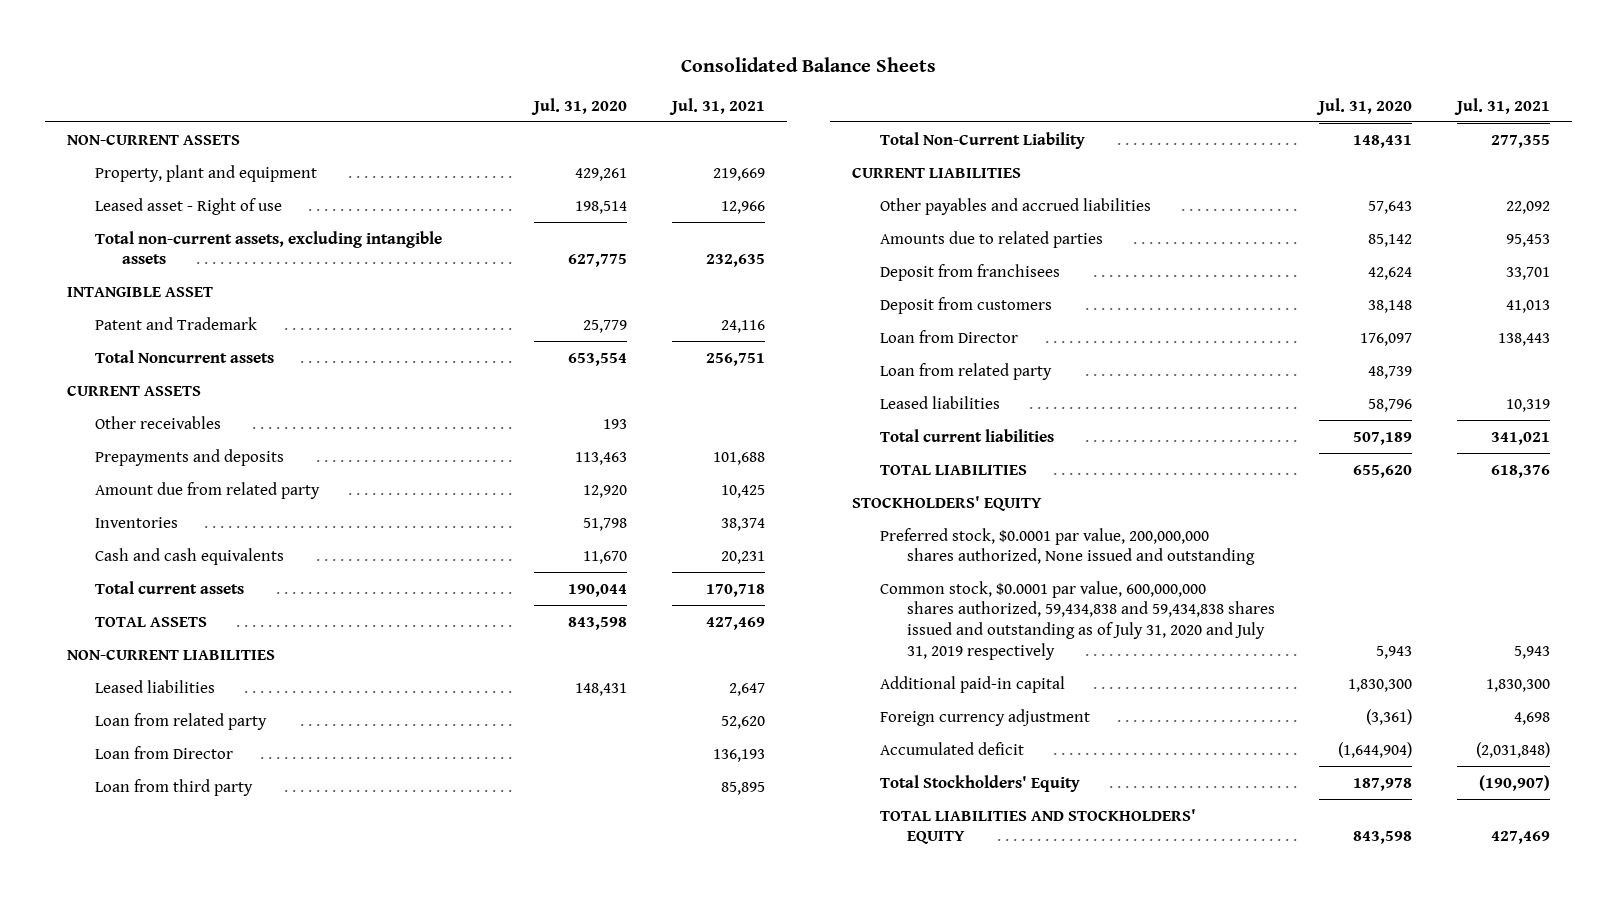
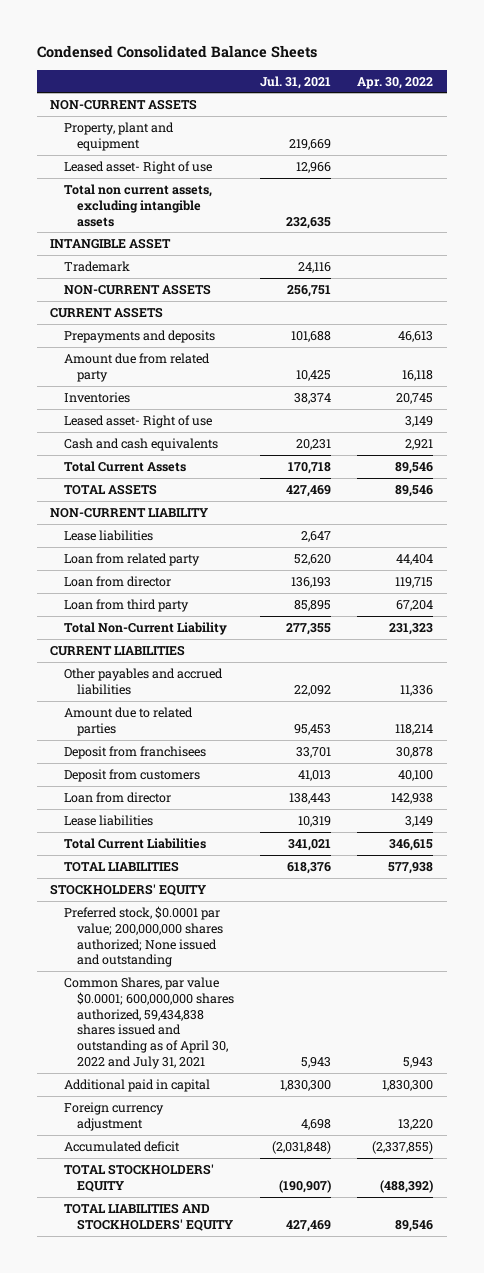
- Consolidated Balance Sheets
+ Condensed Consolidated Balance Sheets
- | Jul. 31, 2020 | Jul. 31, 2021
+ | Jul. 31, 2021 | Apr. 30, 2022
- Leased asset - Right of use | 198,514 | 12,966
- Total non-current assets, excluding intangible assets | 627,775 | 232,635
+ Leased asset- Right of use | 12,966 |
+ Total non current assets, excluding intangible assets | 232,635 |
- Patent and Trademark | 25,779 | 24,116
- Total Noncurrent assets | 653,554 | 256,751
+ Trademark | 24,116 |
+ NON-CURRENT ASSETS | 256,751 |
- Other receivables | 193 |
+ Leased asset- Right of use | | 3,149
- Total current assets | 190,044 | 170,718
+ Total Current Assets | 170,718 | 89,546
- NON-CURRENT LIABILITIES
- Leased liabilities | 148,431 | 2,647
+ NON-CURRENT LIABILITY
+ Lease liabilities | 2,647 |
- Loan from Director | | 136,193
+ Loan from director | 136,193 | 119,715
- Amounts due to related parties | 85,142 | 95,453
+ Amount due to related parties | 95,453 | 118,214
- Loan from Director | 176,097 | 138,443
- Loan from related party | 48,739 |
- Leased liabilities | 58,796 | 10,319
- Total current liabilities | 507,189 | 341,021
+ Loan from director | 138,443 | 142,938
+ Lease liabilities | 10,319 | 3,149
+ Total Current Liabilities | 341,021 | 346,615
- Preferred stock, $0.0001 par value, 200,000,000 shares authorized, None issued and outstanding
- Common stock, $0.0001 par value, 600,000,000 shares authorized, 59,434,838 and 59,434,838 shares issued and outstanding as of July 31, 2020 and July 31, 2019 respectively | 5,943 | 5,943
- Additional paid-in capital | 1,830,300 | 1,830,300
+ Preferred stock, $0.0001 par value; 200,000,000 shares authorized; None issued and outstanding
+ Common Shares, par value $0.0001; 600,000,000 shares authorized, 59,434,838 shares issued and outstanding as of April 30, 2022 and July 31, 2021 | 5,943 | 5,943
+ Additional paid in capital | 1,830,300 | 1,830,300
- Total Stockholders' Equity | 187,978 | (190,907)
+ TOTAL STOCKHOLDERS' EQUITY | (190,907) | (488,392)

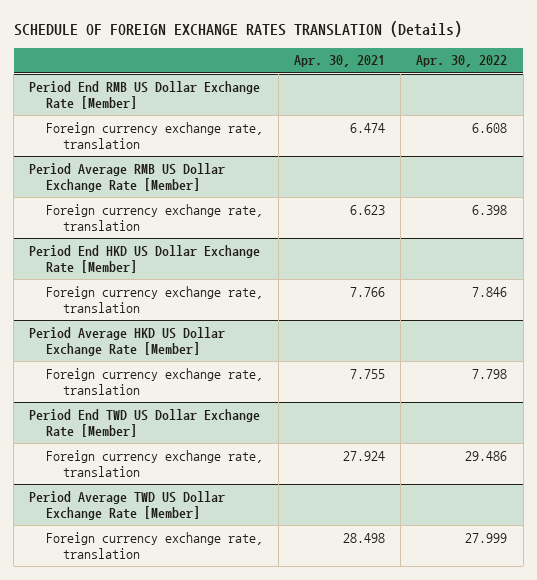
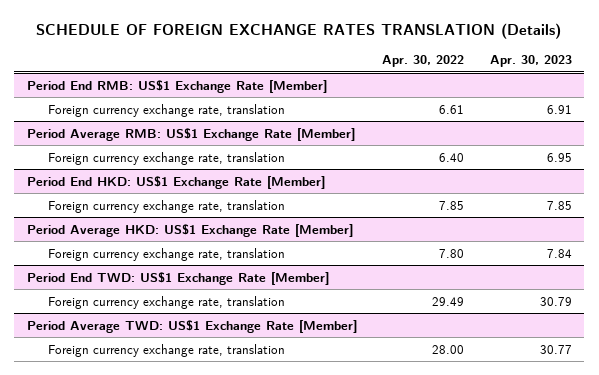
- | Apr. 30, 2021 | Apr. 30, 2022
+ | Apr. 30, 2022 | Apr. 30, 2023
- Period End RMB US Dollar Exchange Rate [Member]
- Foreign currency exchange rate, translation | 6.474 | 6.608
- Period Average RMB US Dollar Exchange Rate [Member]
- Foreign currency exchange rate, translation | 6.623 | 6.398
- Period End HKD US Dollar Exchange Rate [Member]
- Foreign currency exchange rate, translation | 7.766 | 7.846
- Period Average HKD US Dollar Exchange Rate [Member]
- Foreign currency exchange rate, translation | 7.755 | 7.798
- Period End TWD US Dollar Exchange Rate [Member]
- Foreign currency exchange rate, translation | 27.924 | 29.486
- Period Average TWD US Dollar Exchange Rate [Member]
- Foreign currency exchange rate, translation | 28.498 | 27.999
+ Period End RMB: US$1 Exchange Rate [Member]
+ Foreign currency exchange rate, translation | 6.61 | 6.91
+ Period Average RMB: US$1 Exchange Rate [Member]
+ Foreign currency exchange rate, translation | 6.40 | 6.95
+ Period End HKD: US$1 Exchange Rate [Member]
+ Foreign currency exchange rate, translation | 7.85 | 7.85
+ Period Average HKD: US$1 Exchange Rate [Member]
+ Foreign currency exchange rate, translation | 7.80 | 7.84
+ Period End TWD: US$1 Exchange Rate [Member]
+ Foreign currency exchange rate, translation | 29.49 | 30.79
+ Period Average TWD: US$1 Exchange Rate [Member]
+ Foreign currency exchange rate, translation | 28.00 | 30.77

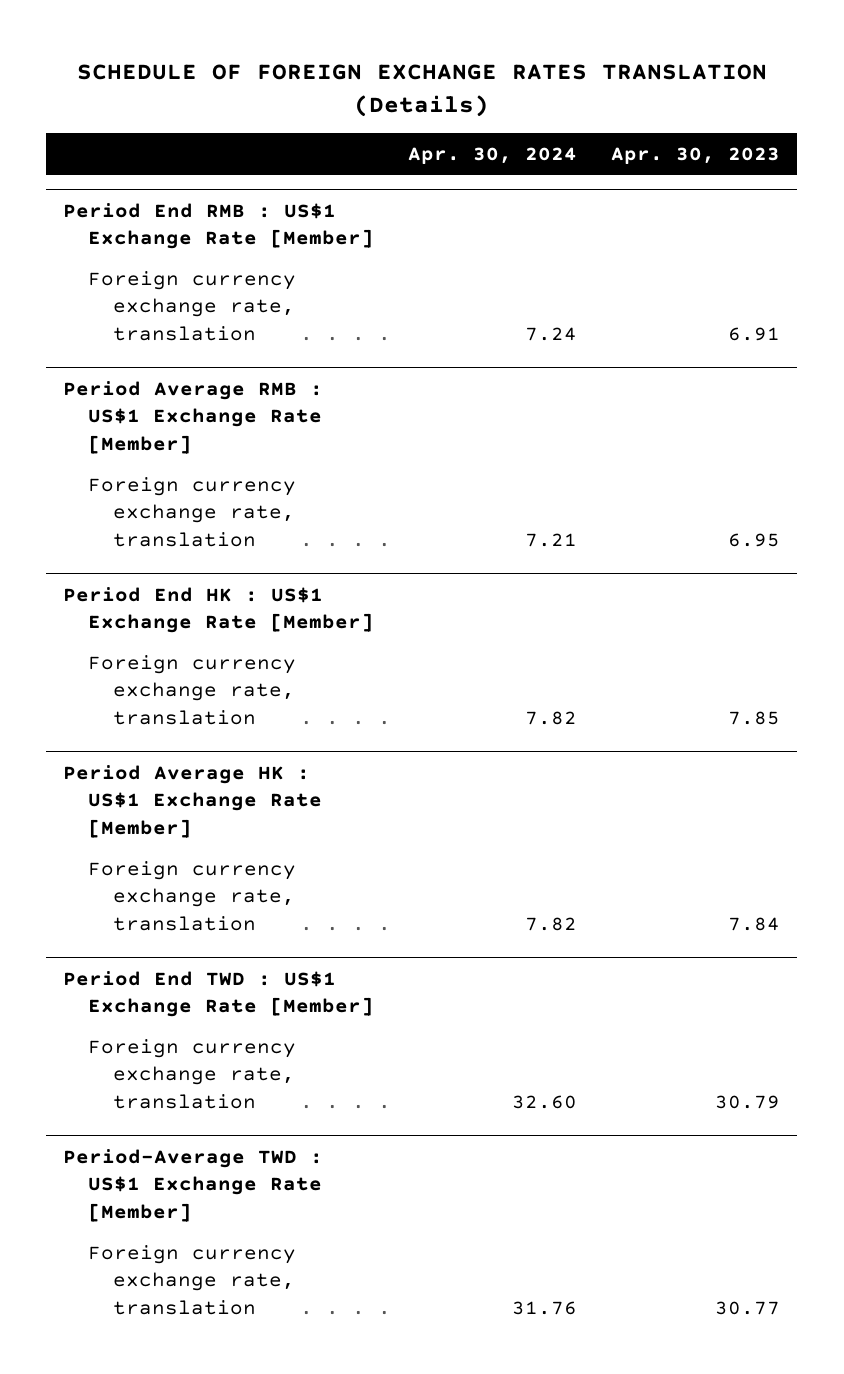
- | Apr. 30, 2022 | Apr. 30, 2023
+ | Apr. 30, 2024 | Apr. 30, 2023
- Period End RMB: US$1 Exchange Rate [Member]
+ Period End RMB : US$1 Exchange Rate [Member]
- Period Average RMB: US$1 Exchange Rate [Member]
+ Period Average RMB : US$1 Exchange Rate [Member]
- Period End HKD: US$1 Exchange Rate [Member]
+ Period End HK : US$1 Exchange Rate [Member]
- Period Average HKD: US$1 Exchange Rate [Member]
+ Period Average HK : US$1 Exchange Rate [Member]
- Period End TWD: US$1 Exchange Rate [Member]
+ Period End TWD : US$1 Exchange Rate [Member]
- Period Average TWD: US$1 Exchange Rate [Member]
+ Period-Average TWD : US$1 Exchange Rate [Member]

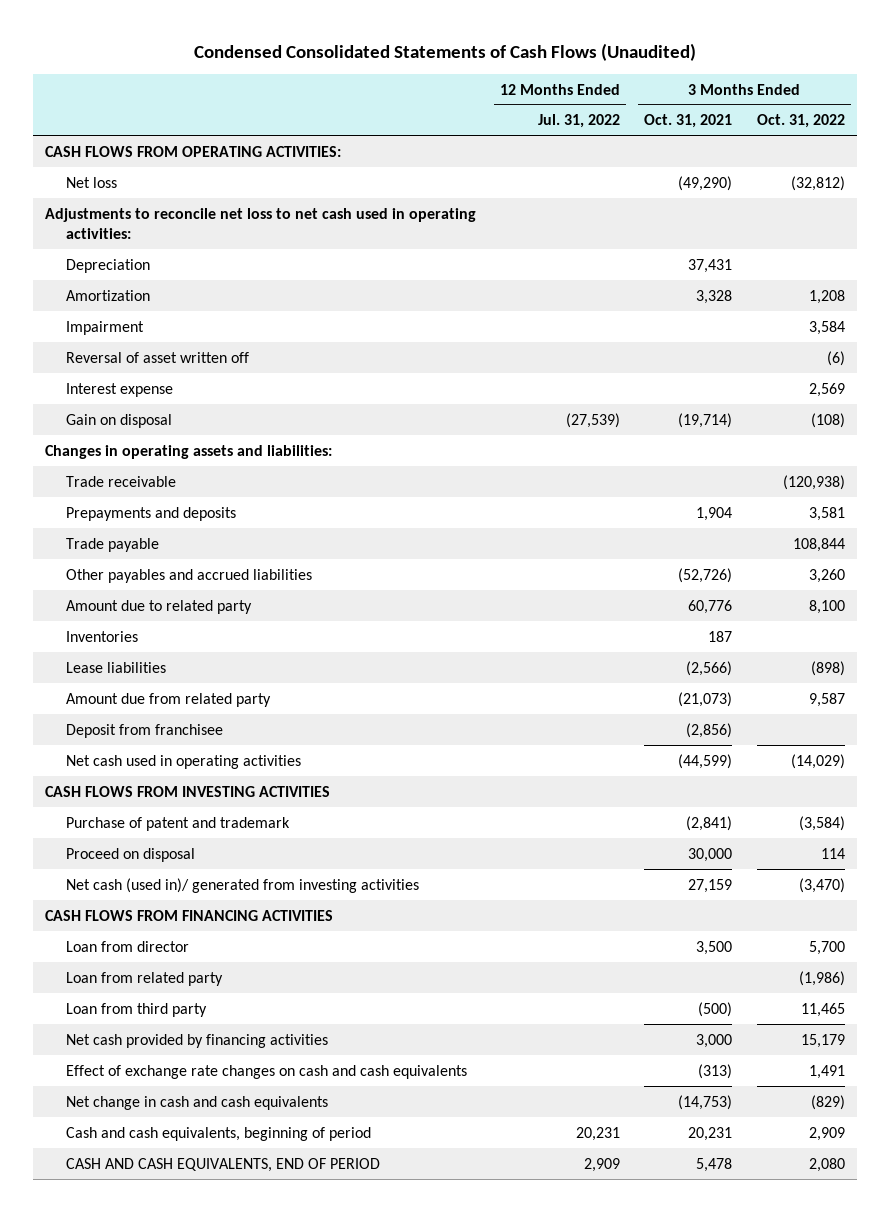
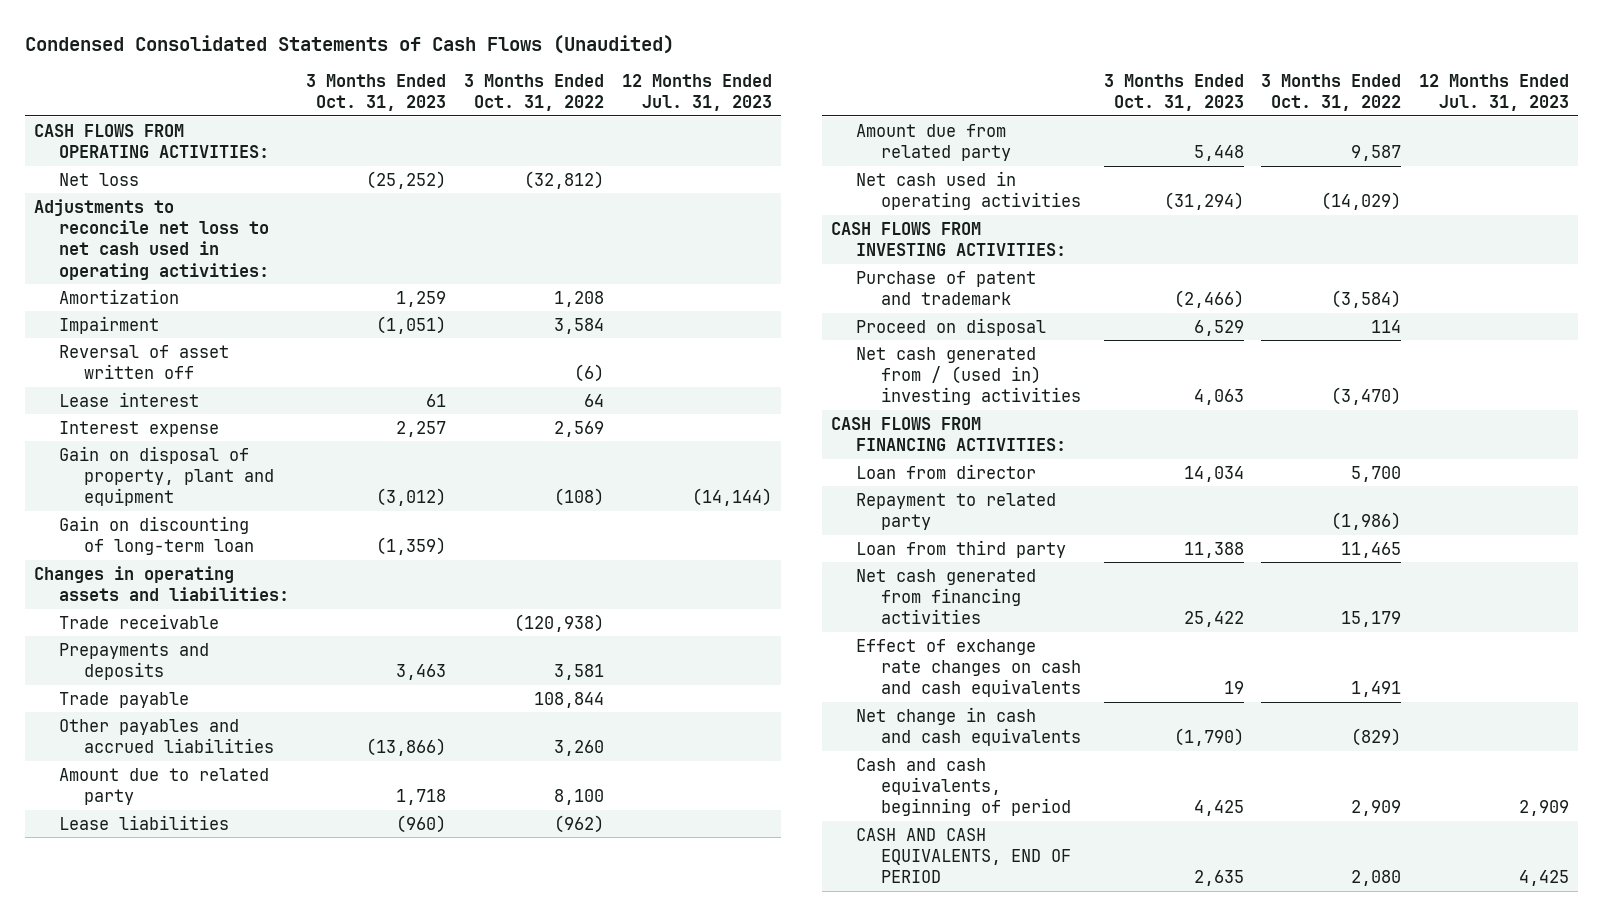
- | 12 Months Ended Jul. 31, 2022 | 3 Months Ended Oct. 31, 2021 | 3 Months Ended Oct. 31, 2022
+ | 3 Months Ended Oct. 31, 2023 | 3 Months Ended Oct. 31, 2022 | 12 Months Ended Jul. 31, 2023
- Depreciation | | 37,431 |
+ Lease interest | 61 | 64 |
- Gain on disposal | (27,539) | (19,714) | (108)
+ Gain on disposal of property, plant and equipment | (3,012) | (108) | (14,144)
+ Gain on discounting of long-term loan | (1,359) | |
- Inventories | | 187 |
- Lease liabilities | | (2,566) | (898)
+ Lease liabilities | (960) | (962) |
- Deposit from franchisee | | (2,856) |
- CASH FLOWS FROM INVESTING ACTIVITIES
+ CASH FLOWS FROM INVESTING ACTIVITIES:
- Net cash (used in)/ generated from investing activities | | 27,159 | (3,470)
- CASH FLOWS FROM FINANCING ACTIVITIES
+ Net cash generated from / (used in) investing activities | 4,063 | (3,470) |
+ CASH FLOWS FROM FINANCING ACTIVITIES:
- Loan from related party | | | (1,986)
+ Repayment to related party | | (1,986) |
- Net cash provided by financing activities | | 3,000 | 15,179
+ Net cash generated from financing activities | 25,422 | 15,179 |

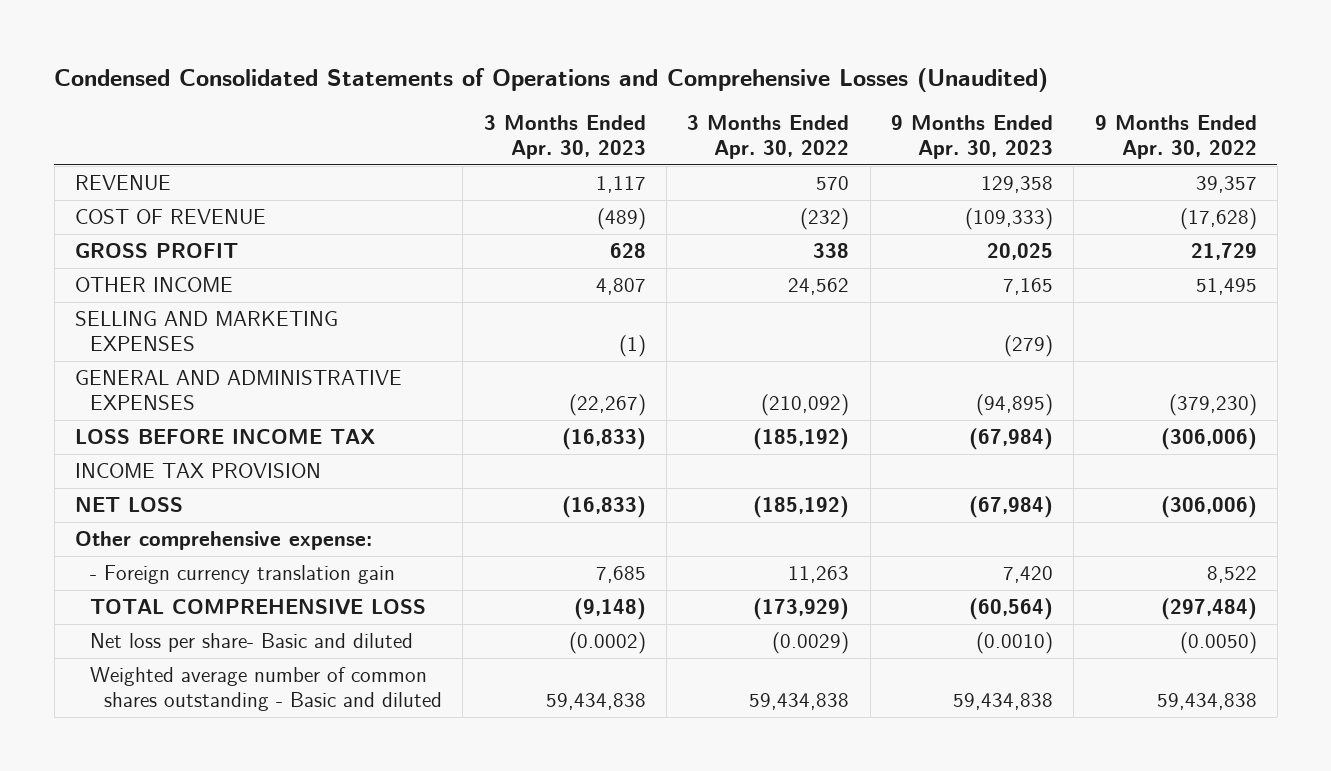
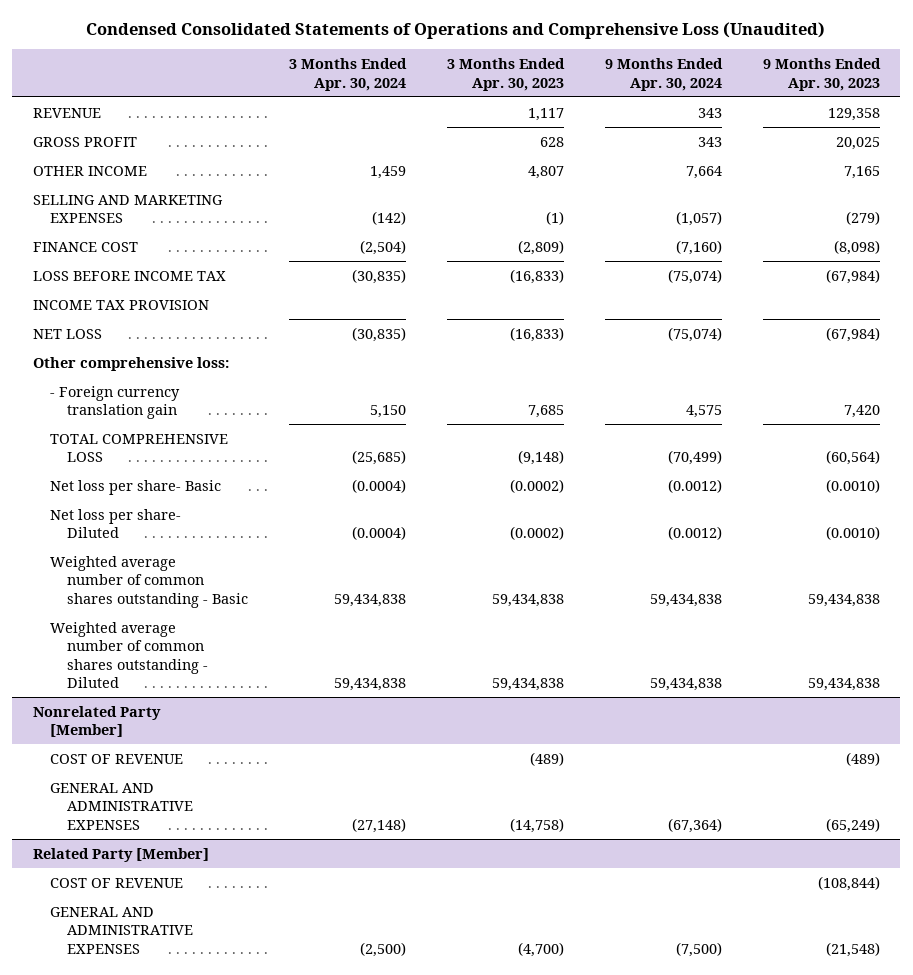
- Condensed Consolidated Statements of Operations and Comprehensive Losses (Unaudited)
+ Condensed Consolidated Statements of Operations and Comprehensive Loss (Unaudited)
- | 3 Months Ended Apr. 30, 2023 | 3 Months Ended Apr. 30, 2022 | 9 Months Ended Apr. 30, 2023 | 9 Months Ended Apr. 30, 2022
+ | 3 Months Ended Apr. 30, 2024 | 3 Months Ended Apr. 30, 2023 | 9 Months Ended Apr. 30, 2024 | 9 Months Ended Apr. 30, 2023
- COST OF REVENUE | (489) | (232) | (109,333) | (17,628)
- GENERAL AND ADMINISTRATIVE EXPENSES | (22,267) | (210,092) | (94,895) | (379,230)
+ FINANCE COST | (2,504) | (2,809) | (7,160) | (8,098)
- Other comprehensive expense:
+ Other comprehensive loss:
- Net loss per share- Basic and diluted | (0.0002) | (0.0029) | (0.0010) | (0.0050)
- Weighted average number of common shares outstanding - Basic and diluted | 59,434,838 | 59,434,838 | 59,434,838 | 59,434,838
+ Net loss per share- Basic | (0.0004) | (0.0002) | (0.0012) | (0.0010)
+ Net loss per share- Diluted | (0.0004) | (0.0002) | (0.0012) | (0.0010)
+ Weighted average number of common shares outstanding - Basic | 59,434,838 | 59,434,838 | 59,434,838 | 59,434,838
+ Weighted average number of common shares outstanding - Diluted | 59,434,838 | 59,434,838 | 59,434,838 | 59,434,838
+ Nonrelated Party [Member]
+ COST OF REVENUE | | (489) | | (489)
+ GENERAL AND ADMINISTRATIVE EXPENSES | (27,148) | (14,758) | (67,364) | (65,249)
+ Related Party [Member]
+ COST OF REVENUE | | | | (108,844)
+ GENERAL AND ADMINISTRATIVE EXPENSES | (2,500) | (4,700) | (7,500) | (21,548)

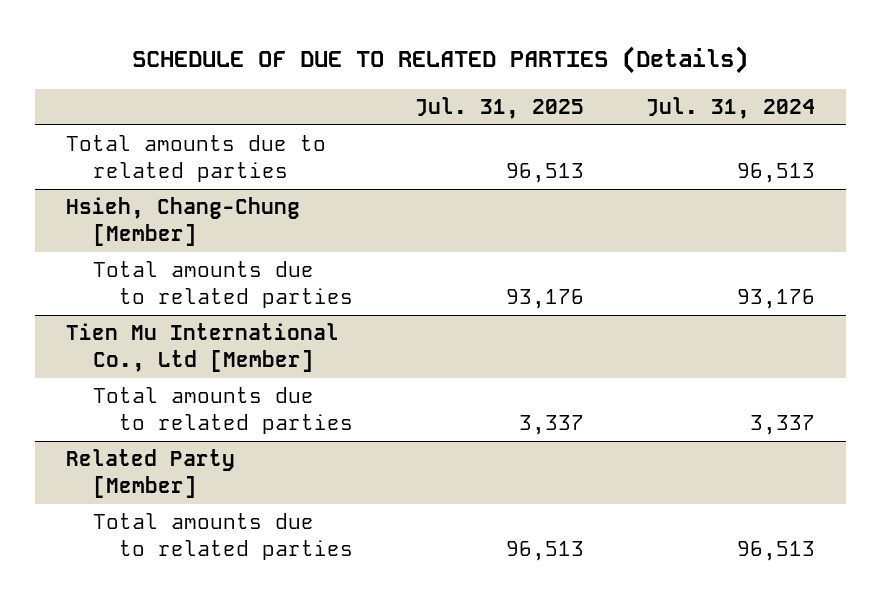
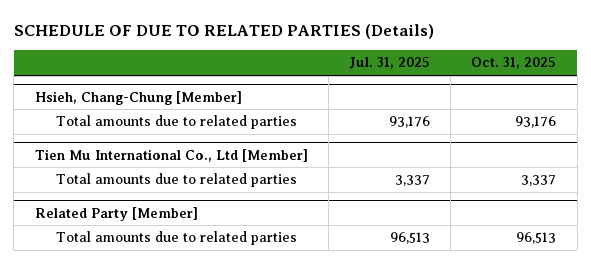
- | Jul. 31, 2025 | Jul. 31, 2024
+ | Jul. 31, 2025 | Oct. 31, 2025
- Total amounts due to related parties | 96,513 | 96,513

